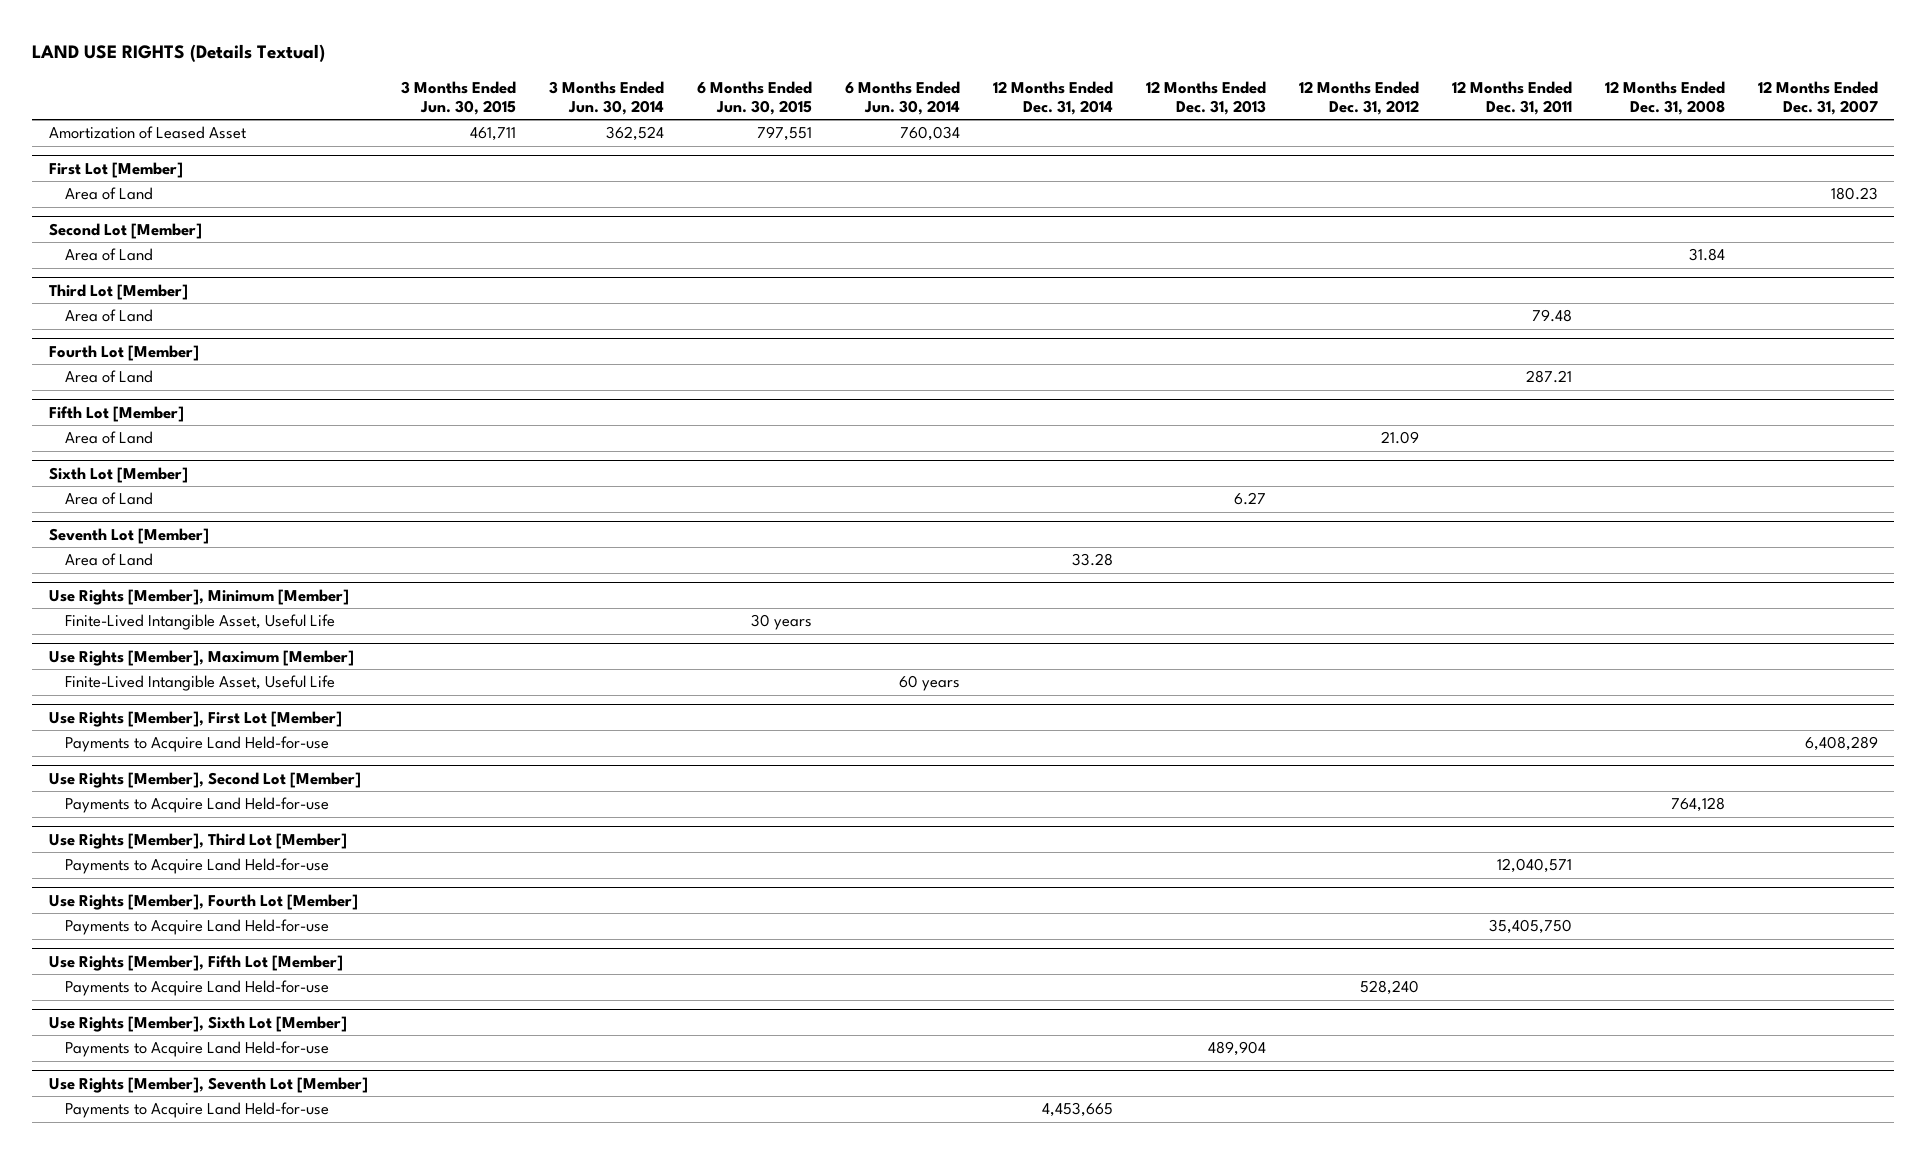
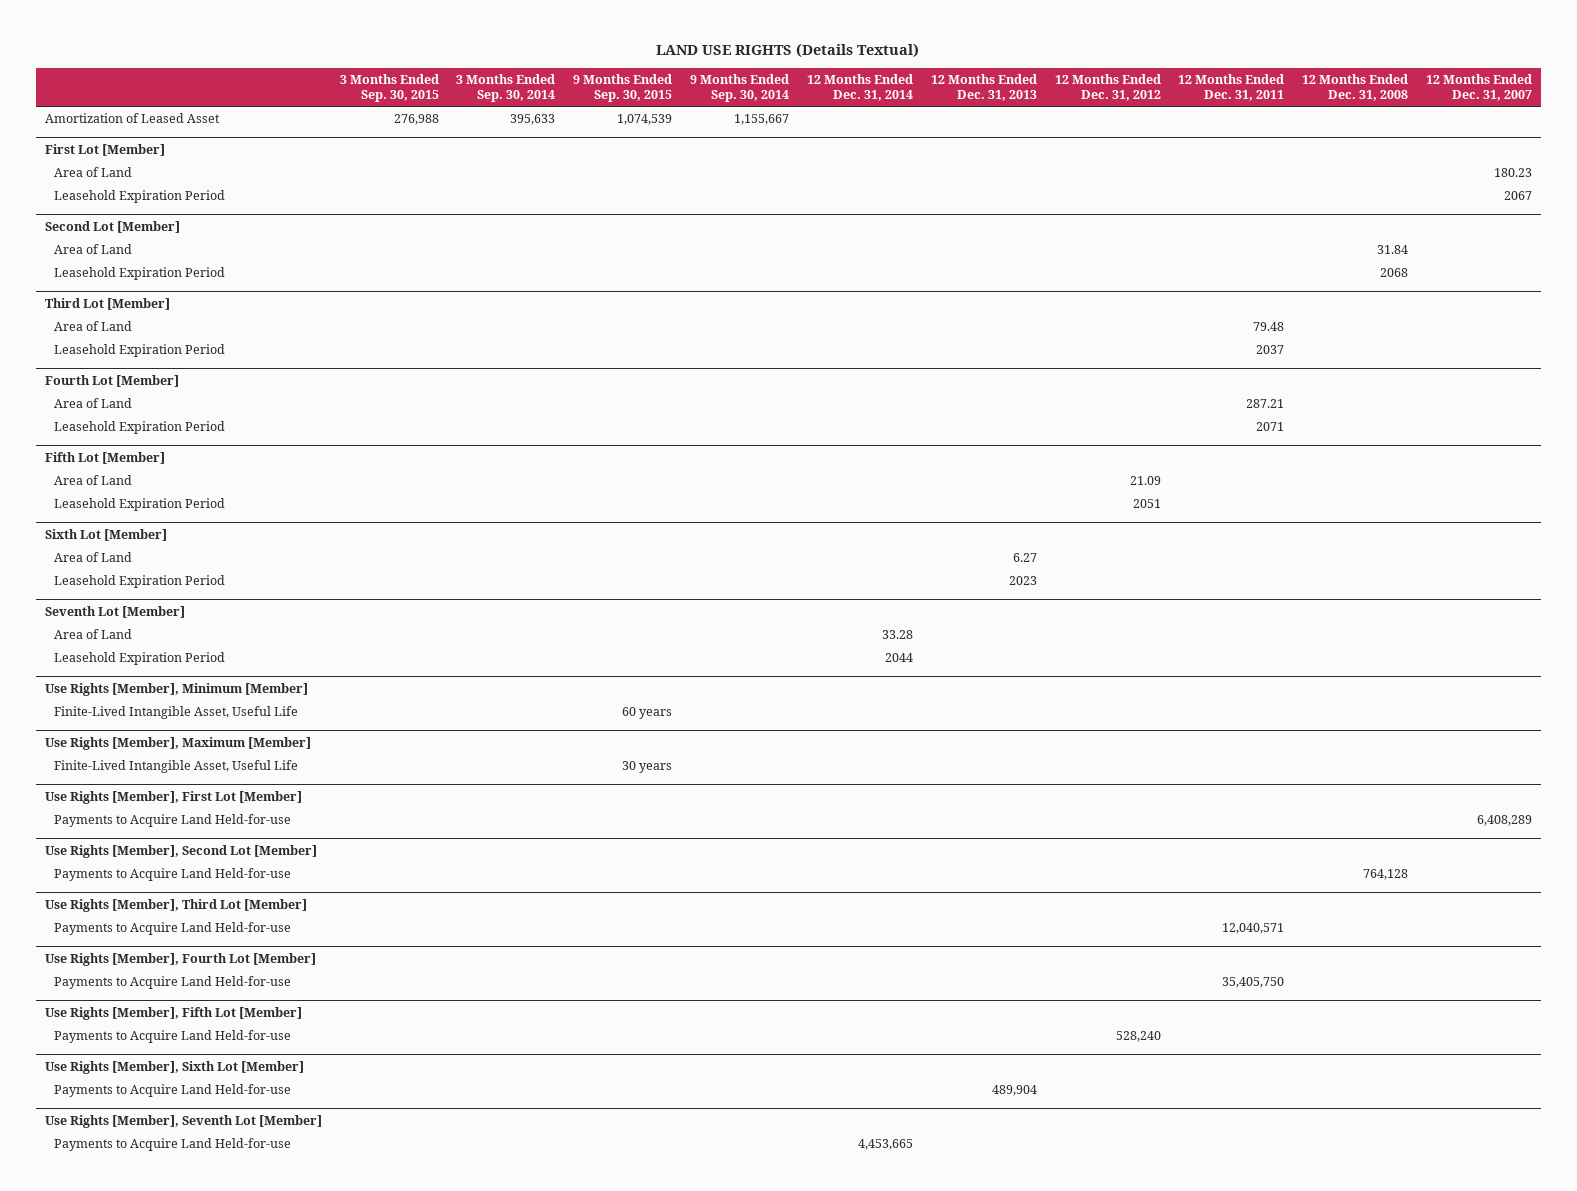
- | 3 Months Ended Jun. 30, 2015 | 3 Months Ended Jun. 30, 2014 | 6 Months Ended Jun. 30, 2015 | 6 Months Ended Jun. 30, 2014 | 12 Months Ended Dec. 31, 2014 | 12 Months Ended Dec. 31, 2013 | 12 Months Ended Dec. 31, 2012 | 12 Months Ended Dec. 31, 2011 | 12 Months Ended Dec. 31, 2008 | 12 Months Ended Dec. 31, 2007
+ | 3 Months Ended Sep. 30, 2015 | 3 Months Ended Sep. 30, 2014 | 9 Months Ended Sep. 30, 2015 | 9 Months Ended Sep. 30, 2014 | 12 Months Ended Dec. 31, 2014 | 12 Months Ended Dec. 31, 2013 | 12 Months Ended Dec. 31, 2012 | 12 Months Ended Dec. 31, 2011 | 12 Months Ended Dec. 31, 2008 | 12 Months Ended Dec. 31, 2007
@ First Lot [Member]
+ Leasehold Expiration Period | | | | | | | | | | 2067
@ Second Lot [Member]
+ Leasehold Expiration Period | | | | | | | | | 2068 |
@ Third Lot [Member]
+ Leasehold Expiration Period | | | | | | | | 2037 | |
@ Fourth Lot [Member]
+ Leasehold Expiration Period | | | | | | | | 2071 | |
@ Fifth Lot [Member]
+ Leasehold Expiration Period | | | | | | | 2051 | | |
@ Sixth Lot [Member]
+ Leasehold Expiration Period | | | | | | 2023 | | | |
@ Seventh Lot [Member]
+ Leasehold Expiration Period | | | | | 2044 | | | | |

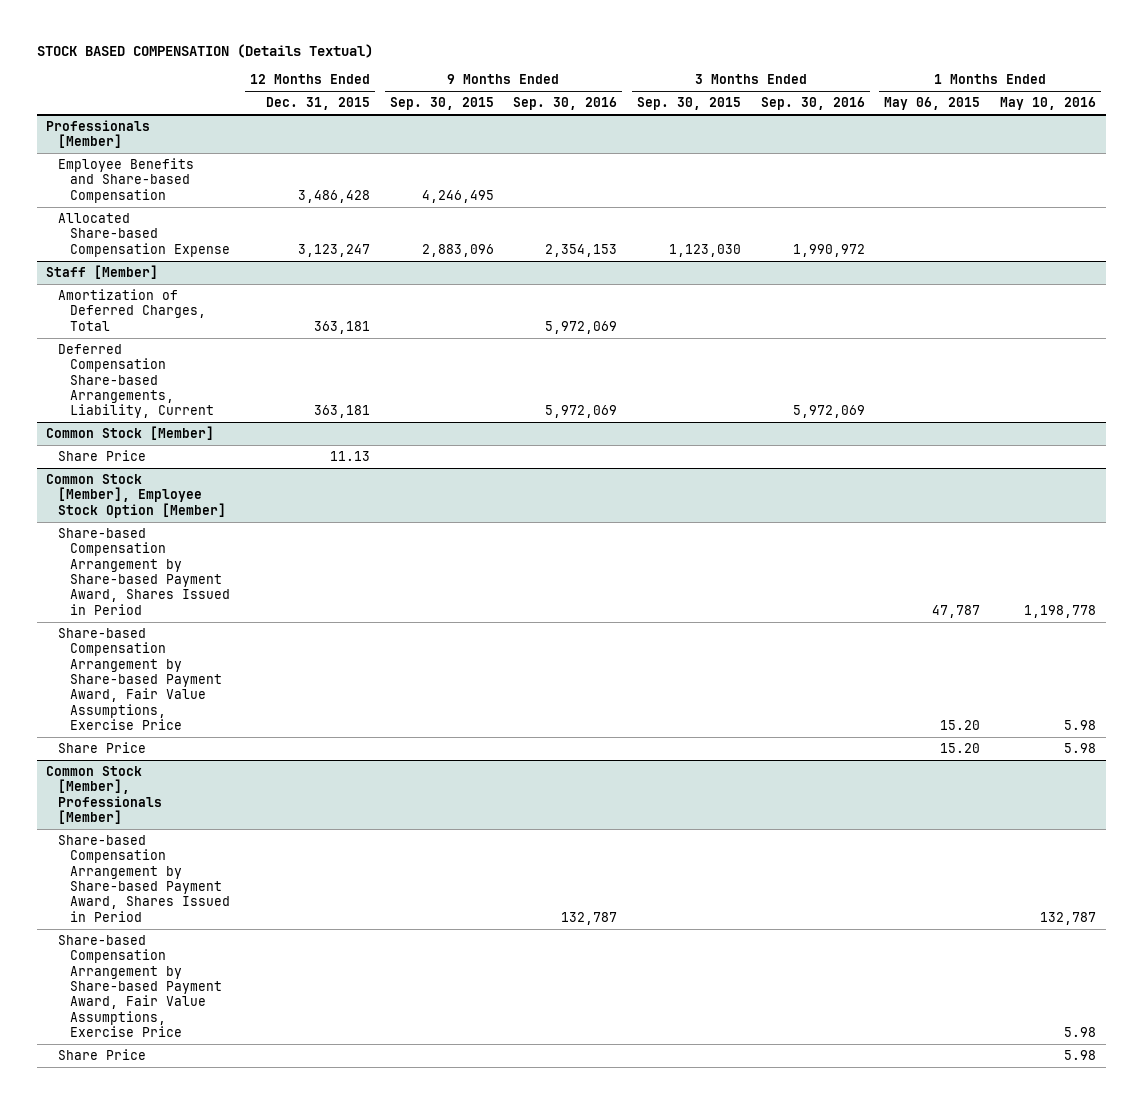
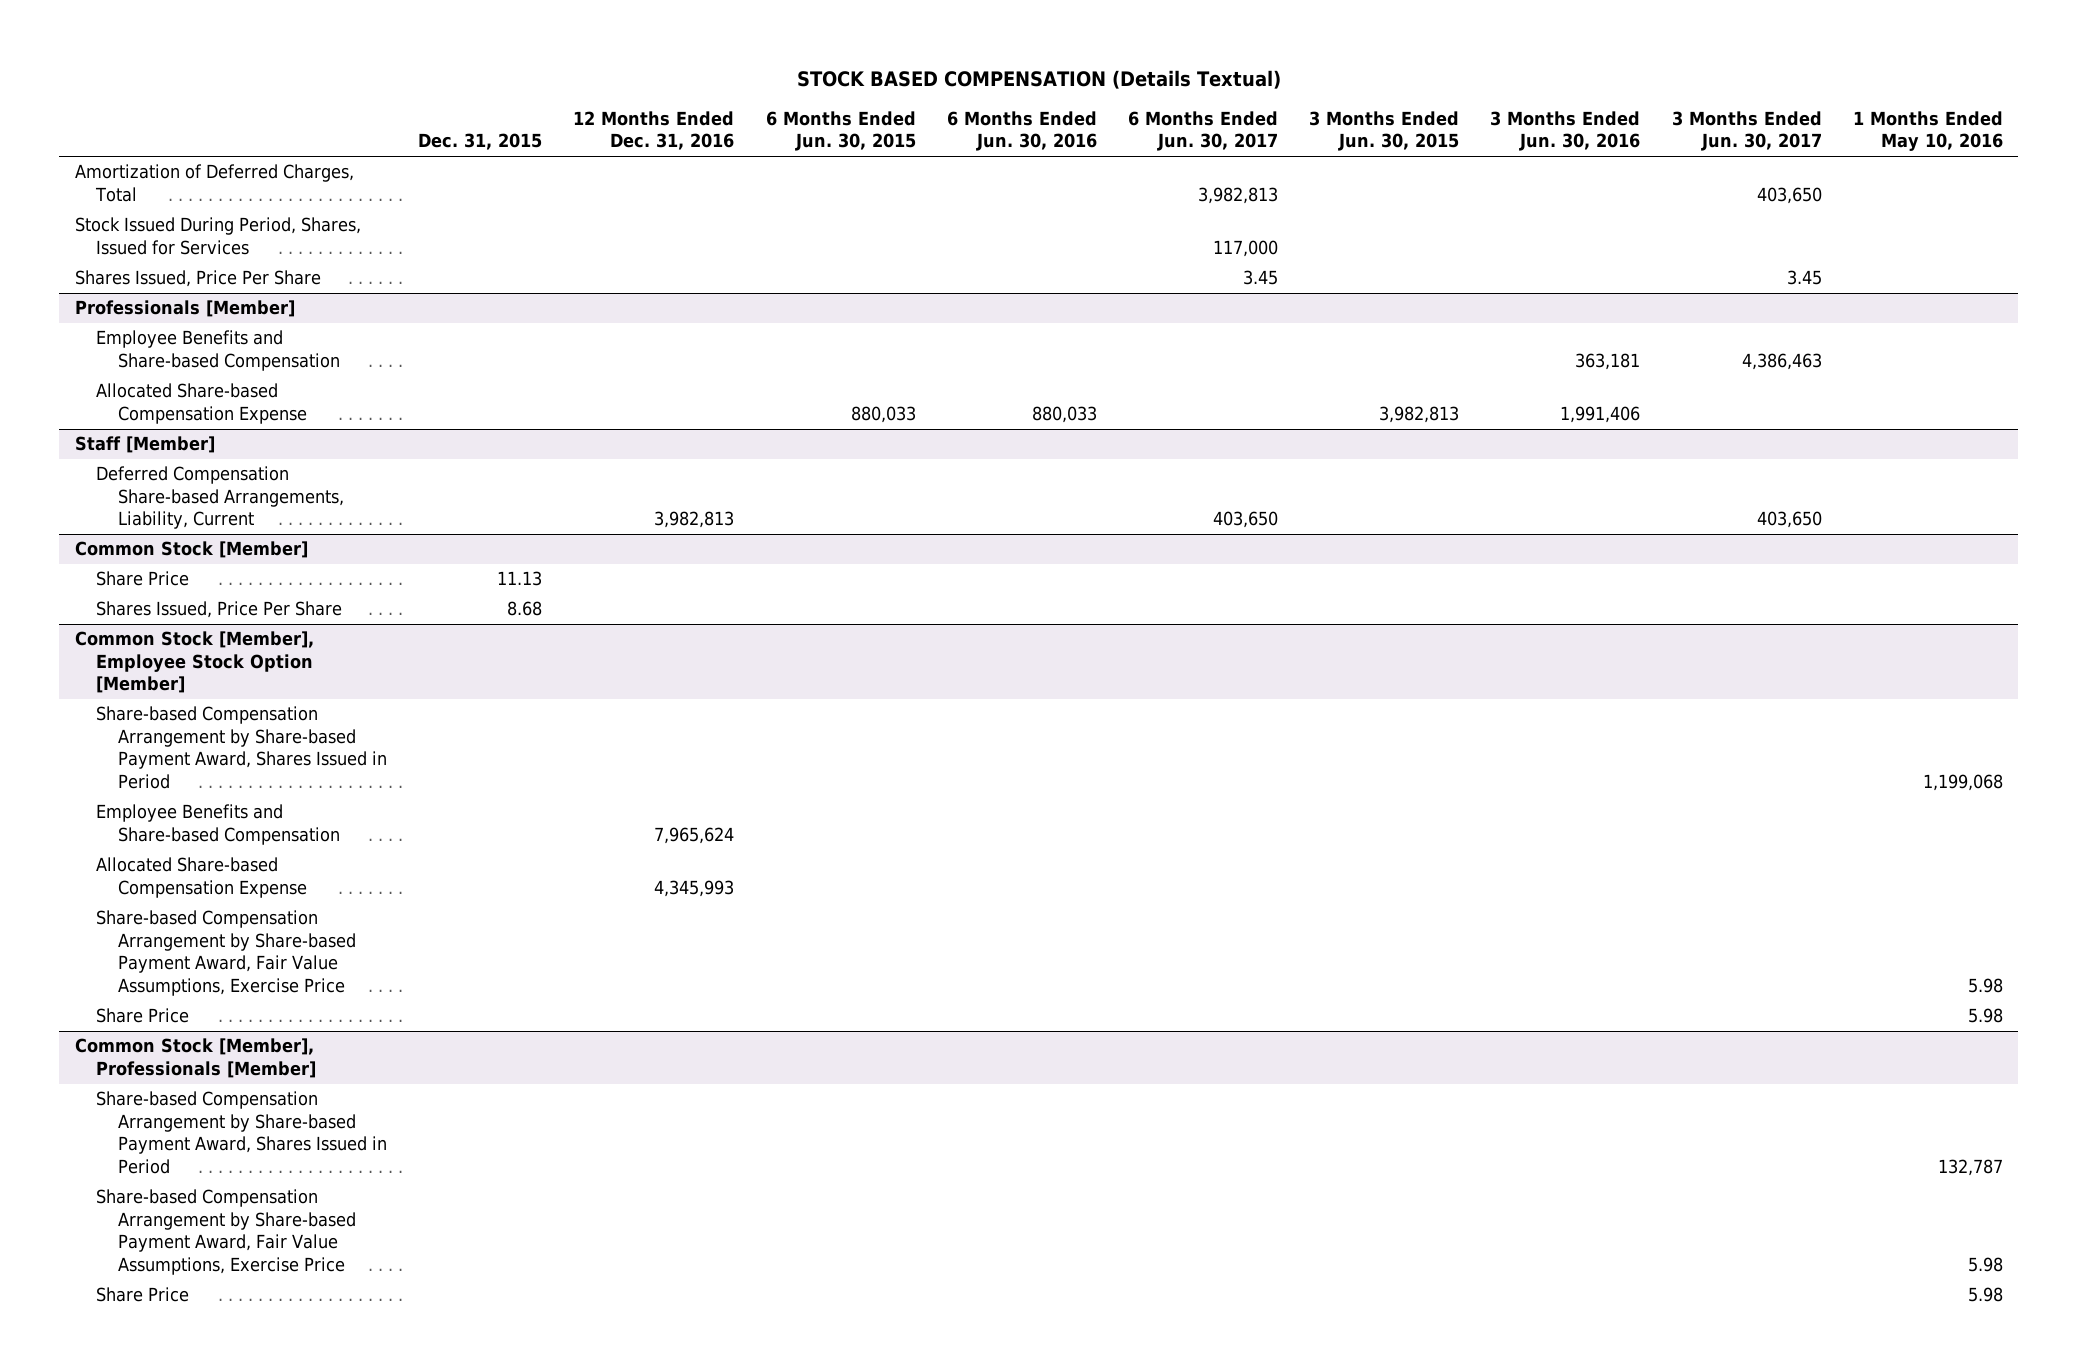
- | 12 Months Ended Dec. 31, 2015 | 9 Months Ended Sep. 30, 2015 | 9 Months Ended Sep. 30, 2016 | 3 Months Ended Sep. 30, 2015 | 3 Months Ended Sep. 30, 2016 | 1 Months Ended May 06, 2015 | 1 Months Ended May 10, 2016
+ | Dec. 31, 2015 | 12 Months Ended Dec. 31, 2016 | 6 Months Ended Jun. 30, 2015 | 6 Months Ended Jun. 30, 2016 | 6 Months Ended Jun. 30, 2017 | 3 Months Ended Jun. 30, 2015 | 3 Months Ended Jun. 30, 2016 | 3 Months Ended Jun. 30, 2017 | 1 Months Ended May 10, 2016
+ Amortization of Deferred Charges, Total | | | | | 3,982,813 | | | 403,650 |
+ Stock Issued During Period, Shares, Issued for Services | | | | | 117,000 | | | |
+ Shares Issued, Price Per Share | | | | | 3.45 | | | 3.45 |
@ Staff [Member]
- Amortization of Deferred Charges, Total | 363,181 | | 5,972,069 | | | |
@ Common Stock [Member]
+ Shares Issued, Price Per Share | 8.68 | | | | | | | |
@ Common Stock [Member], Employee Stock Option [Member]
- Share-based Compensation Arrangement by Share-based Payment Award, Shares Issued in Period | | | | | | 47,787 | 1,198,778
+ Share-based Compensation Arrangement by Share-based Payment Award, Shares Issued in Period | | | | | | | | | 1,199,068
+ Employee Benefits and Share-based Compensation | | 7,965,624 | | | | | | |
+ Allocated Share-based Compensation Expense | | 4,345,993 | | | | | | |

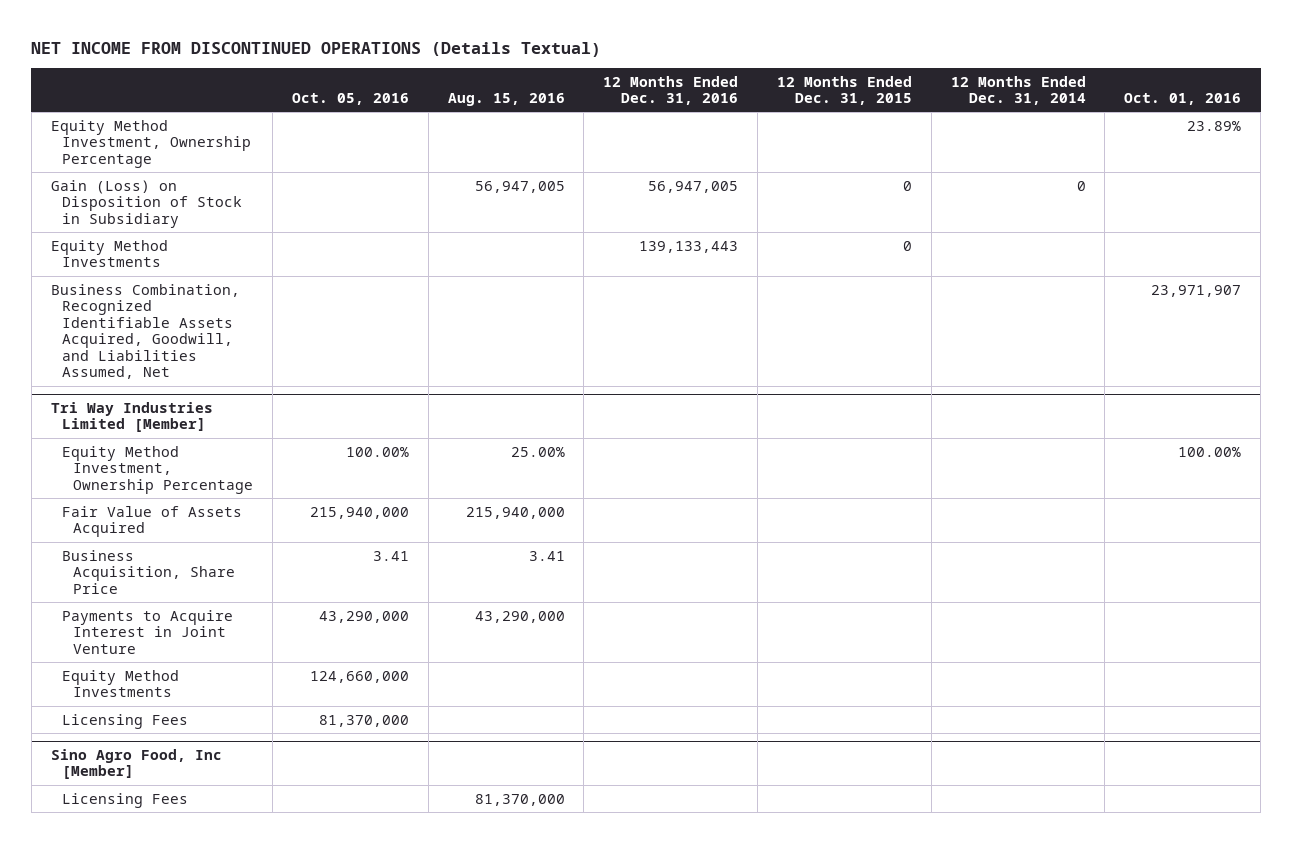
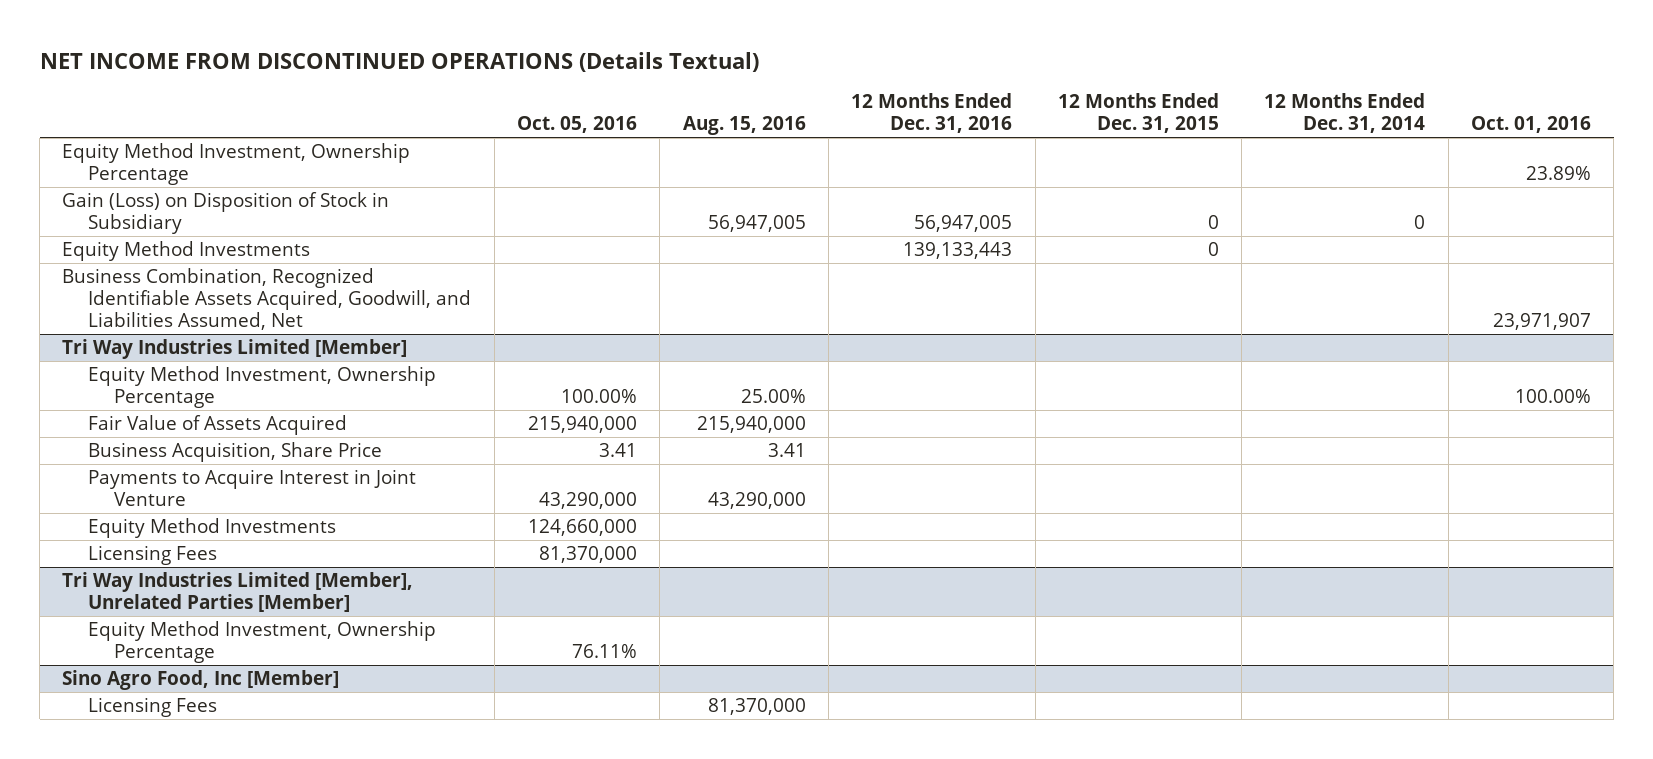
+ Tri Way Industries Limited [Member], Unrelated Parties [Member]
+ Equity Method Investment, Ownership Percentage | 76.11% | | | | |

